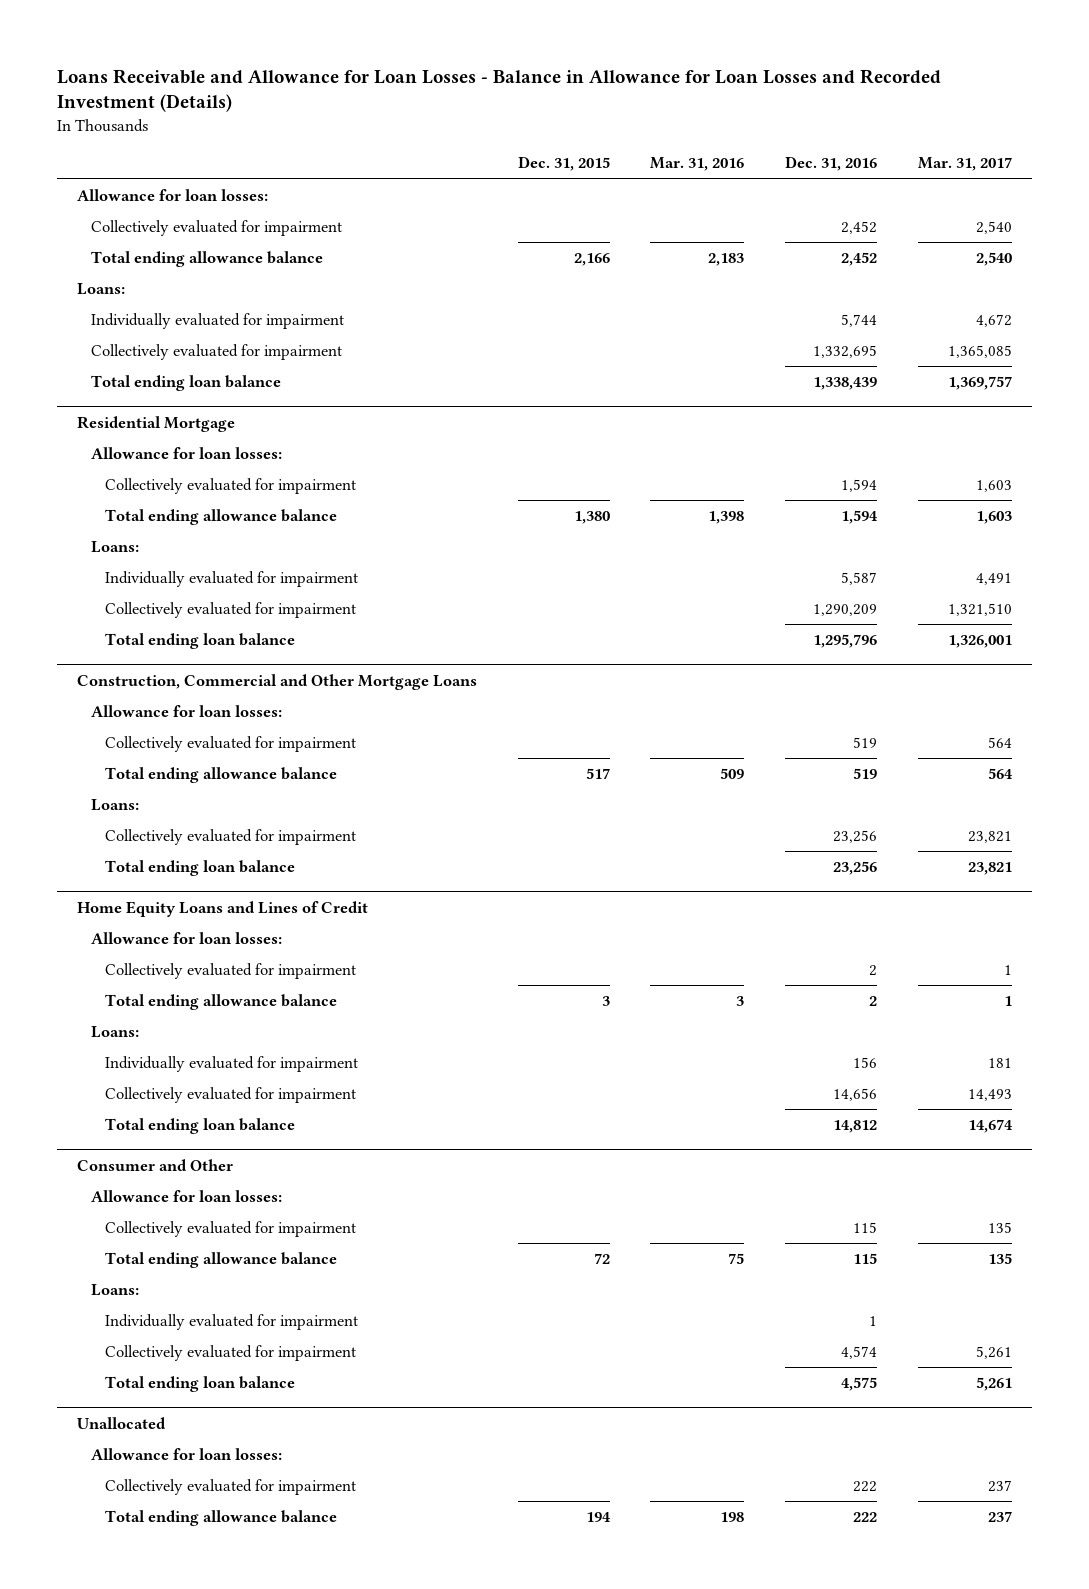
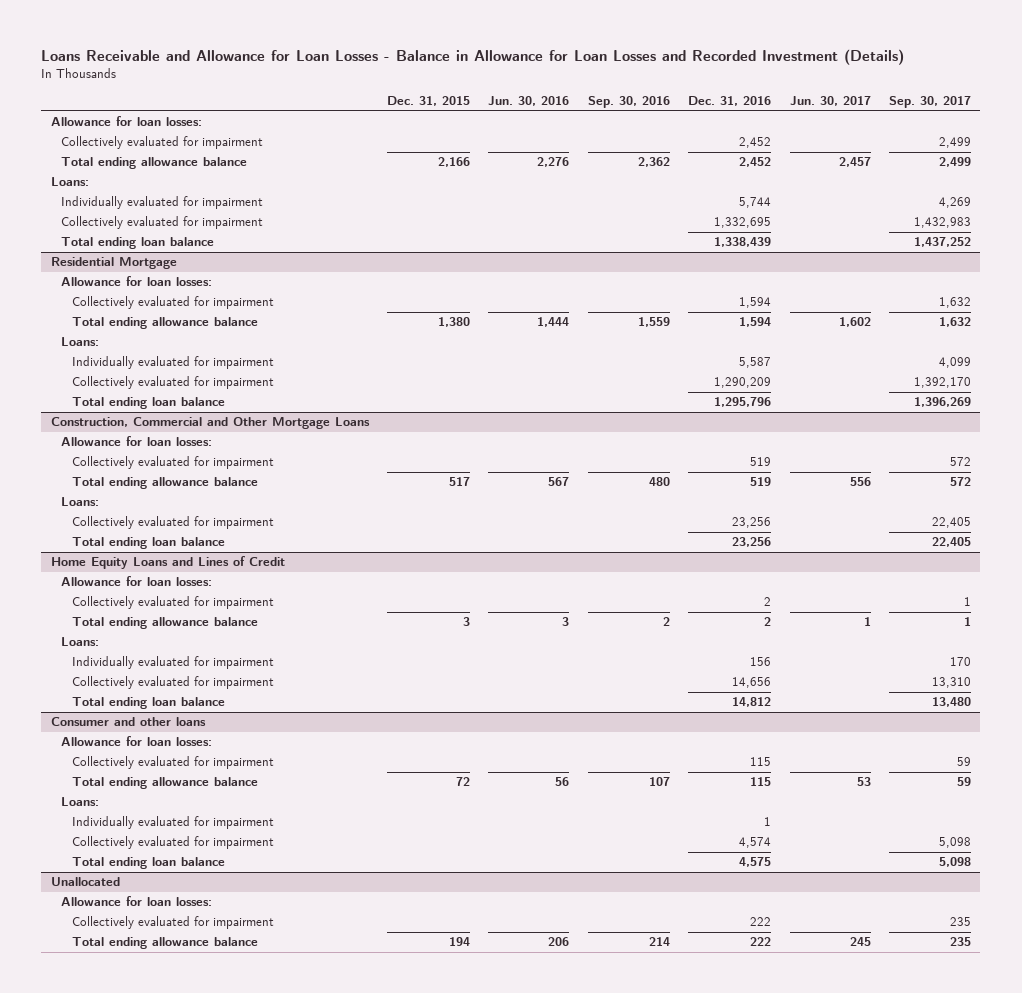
- | Dec. 31, 2015 | Mar. 31, 2016 | Dec. 31, 2016 | Mar. 31, 2017
+ | Dec. 31, 2015 | Jun. 30, 2016 | Sep. 30, 2016 | Dec. 31, 2016 | Jun. 30, 2017 | Sep. 30, 2017
- Consumer and Other
+ Consumer and other loans

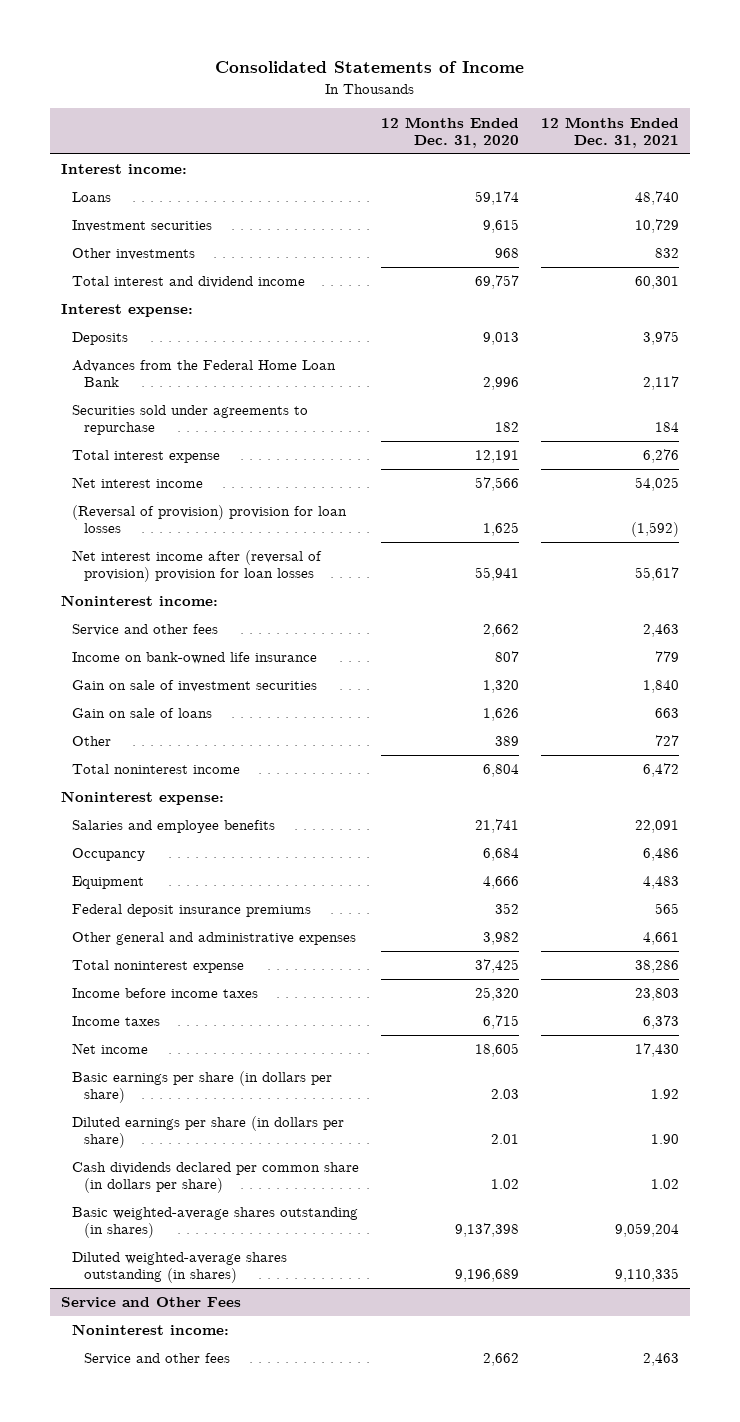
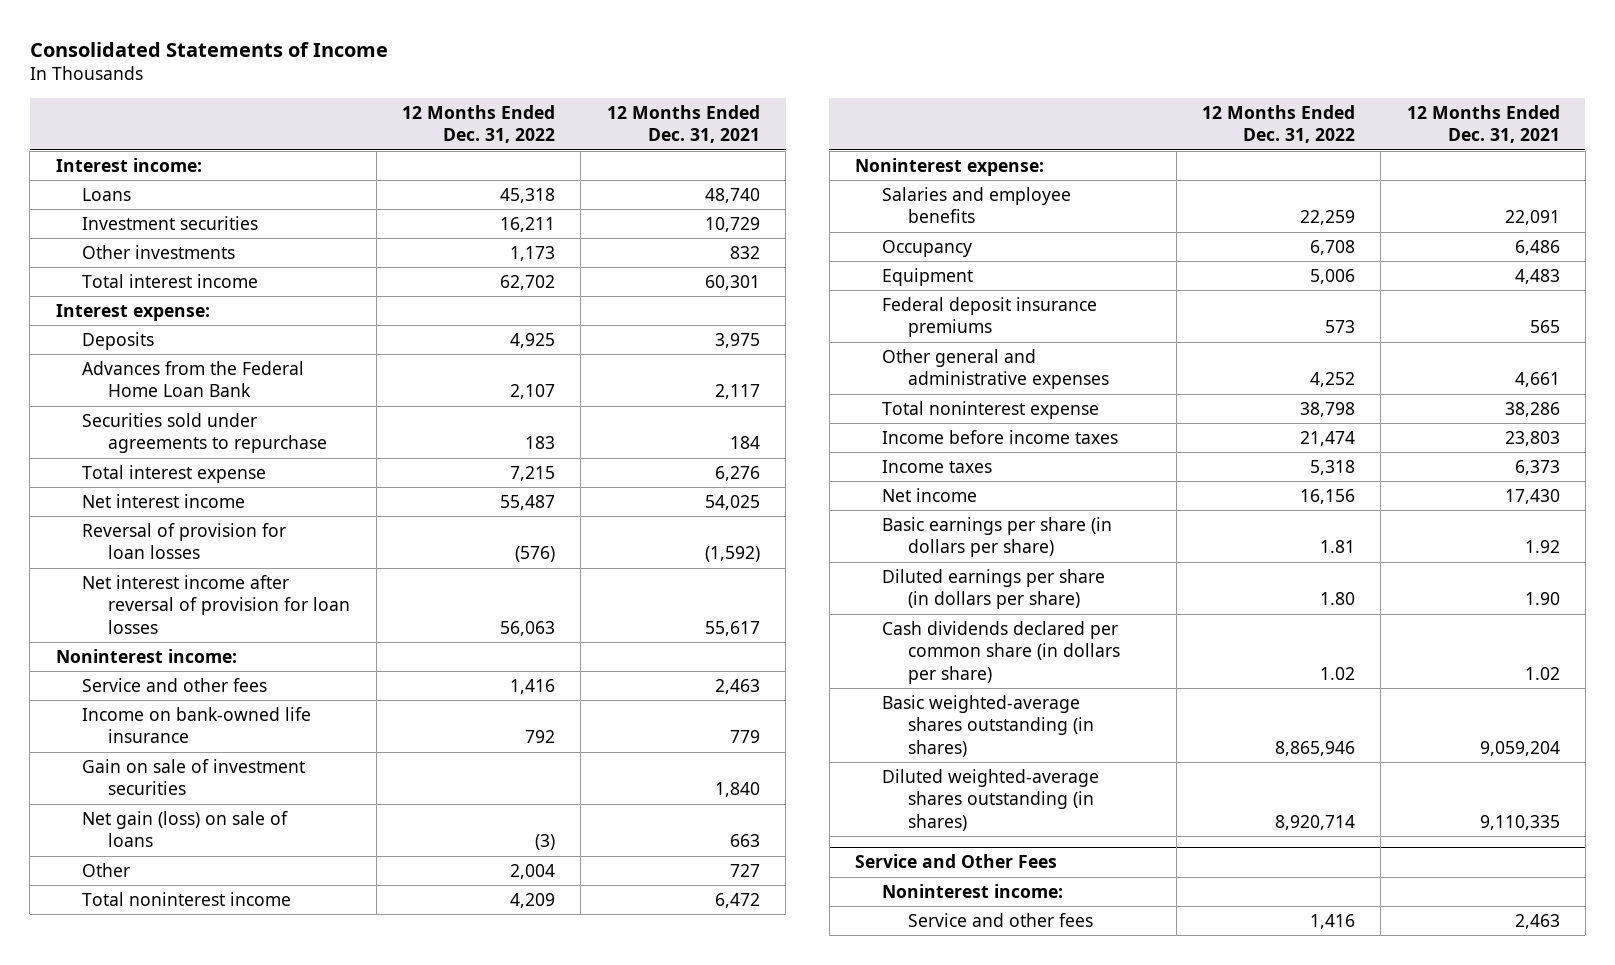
- | 12 Months Ended Dec. 31, 2020 | 12 Months Ended Dec. 31, 2021
+ | 12 Months Ended Dec. 31, 2022 | 12 Months Ended Dec. 31, 2021
- Total interest and dividend income | 69,757 | 60,301
+ Total interest income | 62,702 | 60,301
- (Reversal of provision) provision for loan losses | 1,625 | (1,592)
- Net interest income after (reversal of provision) provision for loan losses | 55,941 | 55,617
+ Reversal of provision for loan losses | (576) | (1,592)
+ Net interest income after reversal of provision for loan losses | 56,063 | 55,617
- Gain on sale of loans | 1,626 | 663
+ Net gain (loss) on sale of loans | (3) | 663

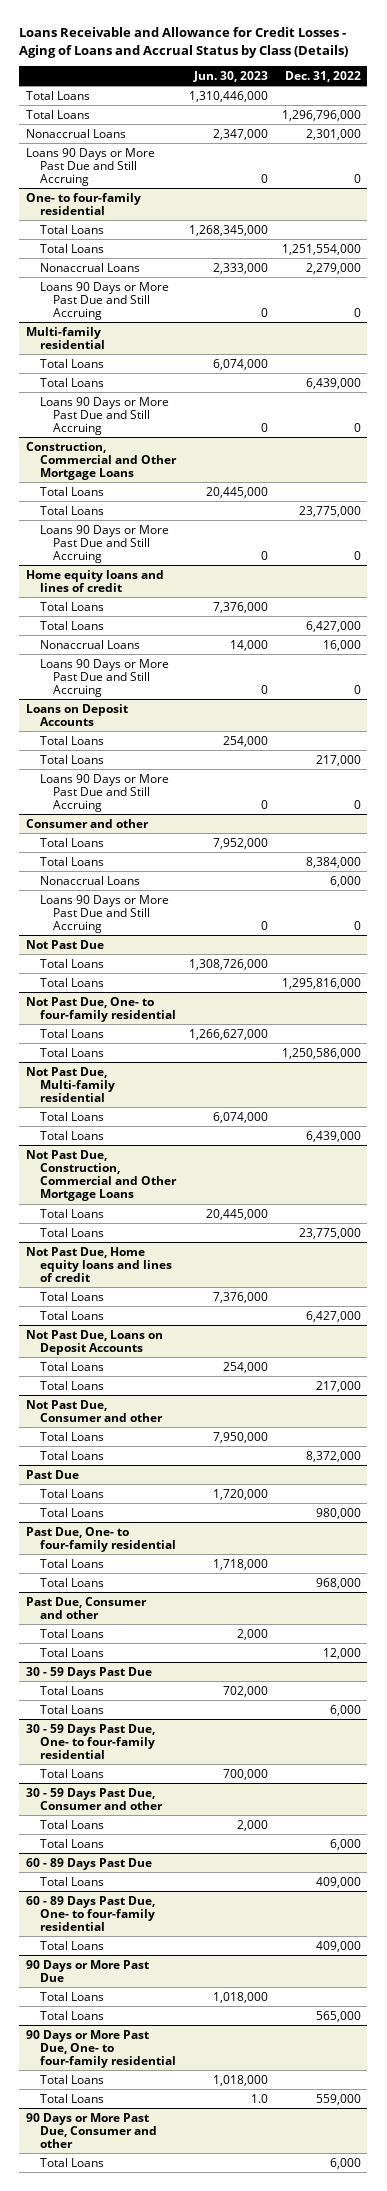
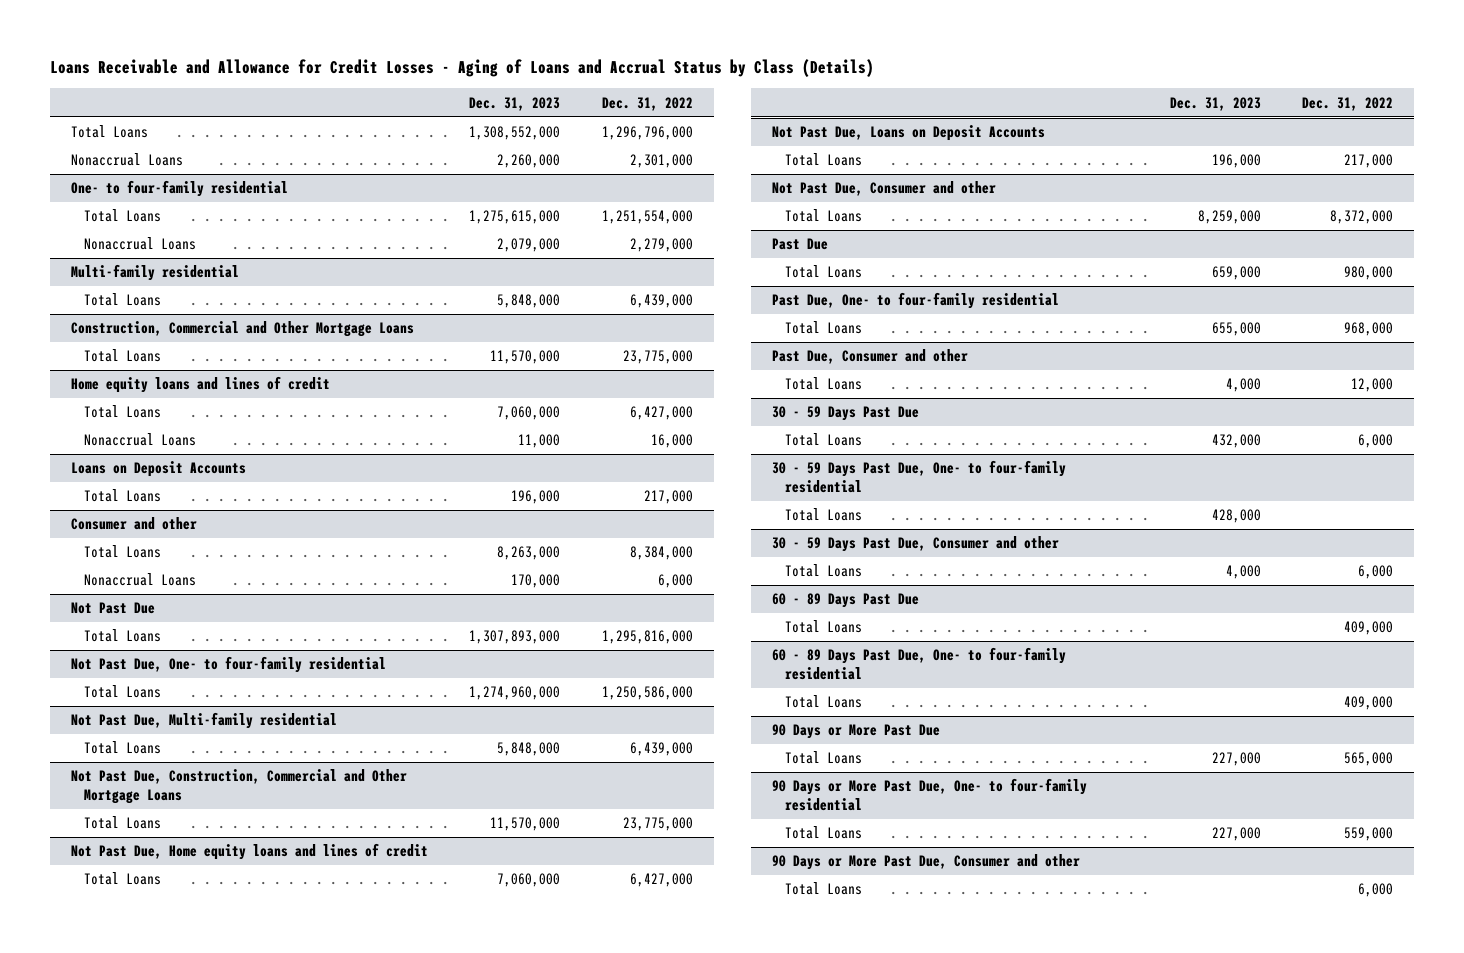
- | Jun. 30, 2023 | Dec. 31, 2022
+ | Dec. 31, 2023 | Dec. 31, 2022
- Total Loans | 1,310,446,000 |
- Loans 90 Days or More Past Due and Still Accruing | 0 | 0
@ One- to four-family residential
- Total Loans | 1,268,345,000 |
- Loans 90 Days or More Past Due and Still Accruing | 0 | 0
@ Multi-family residential
- Total Loans | 6,074,000 |
- Loans 90 Days or More Past Due and Still Accruing | 0 | 0
@ Construction, Commercial and Other Mortgage Loans
- Total Loans | 20,445,000 |
- Loans 90 Days or More Past Due and Still Accruing | 0 | 0
@ Home equity loans and lines of credit
- Total Loans | 7,376,000 |
- Loans 90 Days or More Past Due and Still Accruing | 0 | 0
@ Loans on Deposit Accounts
- Total Loans | 254,000 |
- Loans 90 Days or More Past Due and Still Accruing | 0 | 0
@ Consumer and other
- Total Loans | 7,952,000 |
- Loans 90 Days or More Past Due and Still Accruing | 0 | 0
@ Not Past Due
- Total Loans | 1,308,726,000 |
@ Not Past Due, One- to four-family residential
- Total Loans | 1,266,627,000 |
@ Not Past Due, Multi-family residential
- Total Loans | 6,074,000 |
@ Not Past Due, Construction, Commercial and Other Mortgage Loans
- Total Loans | 20,445,000 |
@ Not Past Due, Home equity loans and lines of credit
- Total Loans | 7,376,000 |
@ Not Past Due, Loans on Deposit Accounts
- Total Loans | 254,000 |
@ Not Past Due, Consumer and other
- Total Loans | 7,950,000 |
@ Past Due
- Total Loans | 1,720,000 |
@ Past Due, One- to four-family residential
- Total Loans | 1,718,000 |
@ Past Due, Consumer and other
- Total Loans | 2,000 |
@ 30 - 59 Days Past Due
- Total Loans | 702,000 |
@ 30 - 59 Days Past Due, Consumer and other
- Total Loans | 2,000 |
@ 90 Days or More Past Due
- Total Loans | 1,018,000 |
@ 90 Days or More Past Due, One- to four-family residential
- Total Loans | 1,018,000 |

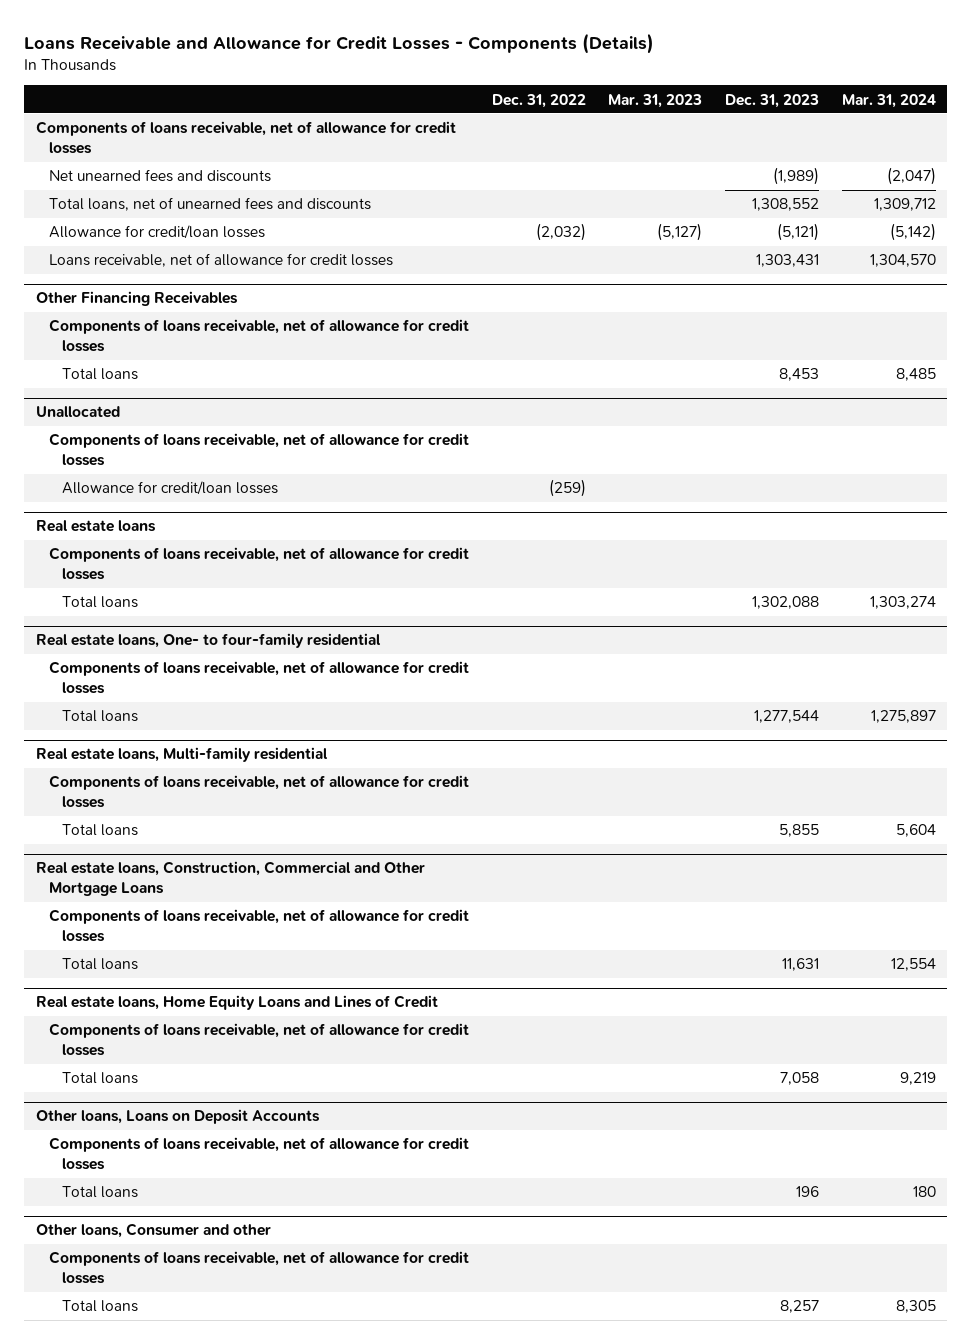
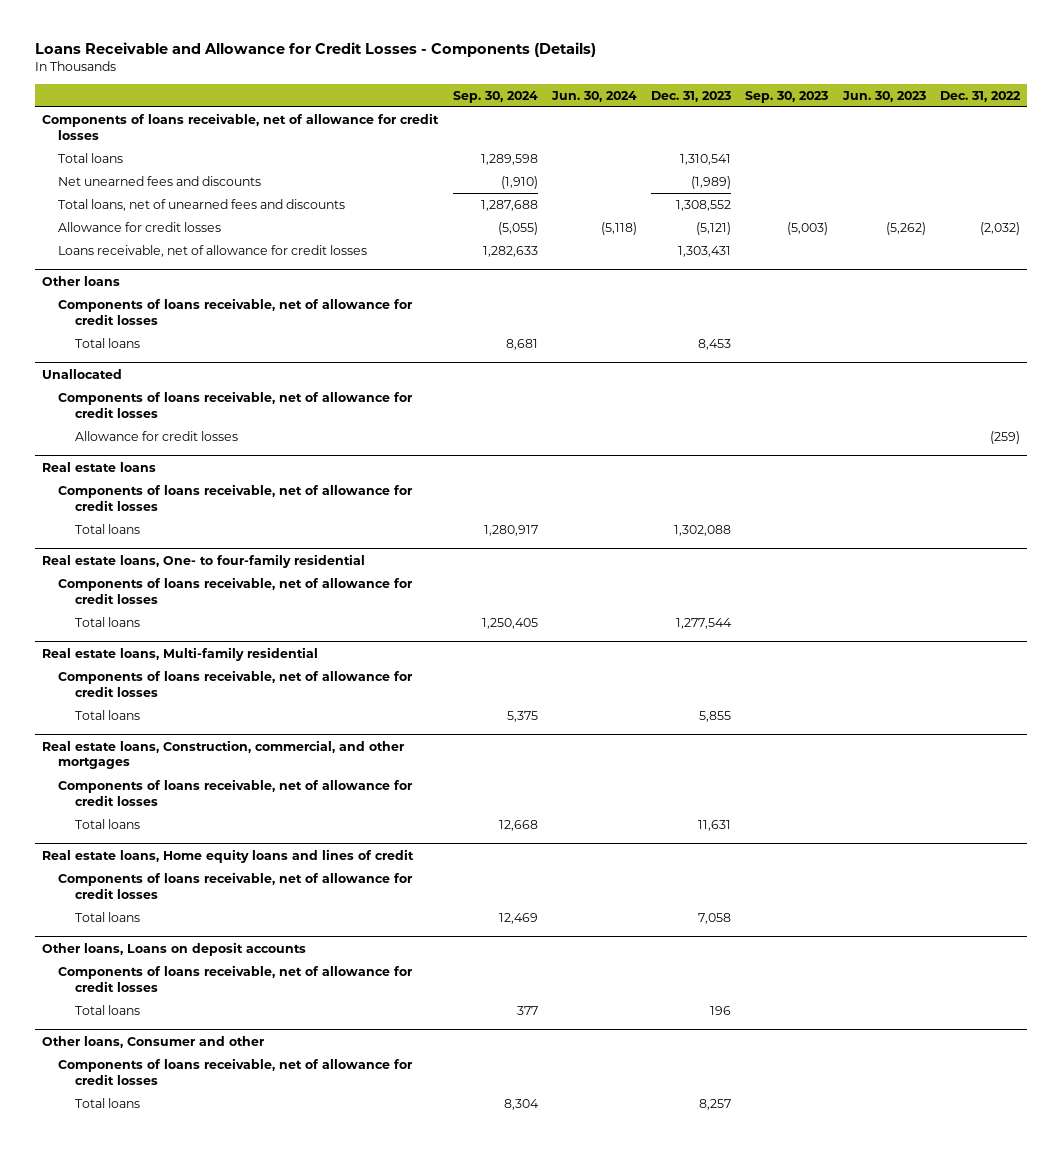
- | Dec. 31, 2022 | Mar. 31, 2023 | Dec. 31, 2023 | Mar. 31, 2024
+ | Sep. 30, 2024 | Jun. 30, 2024 | Dec. 31, 2023 | Sep. 30, 2023 | Jun. 30, 2023 | Dec. 31, 2022
+ Total loans | 1,289,598 | | 1,310,541 | | |
- Allowance for credit/loan losses | (2,032) | (5,127) | (5,121) | (5,142)
+ Allowance for credit losses | (5,055) | (5,118) | (5,121) | (5,003) | (5,262) | (2,032)
- Other Financing Receivables
+ Other loans
@ Unallocated
- Allowance for credit/loan losses | (259) | | |
+ Allowance for credit losses | | | | | | (259)
- Real estate loans, Construction, Commercial and Other Mortgage Loans
+ Real estate loans, Construction, commercial, and other mortgages
- Real estate loans, Home Equity Loans and Lines of Credit
+ Real estate loans, Home equity loans and lines of credit
- Other loans, Loans on Deposit Accounts
+ Other loans, Loans on deposit accounts

